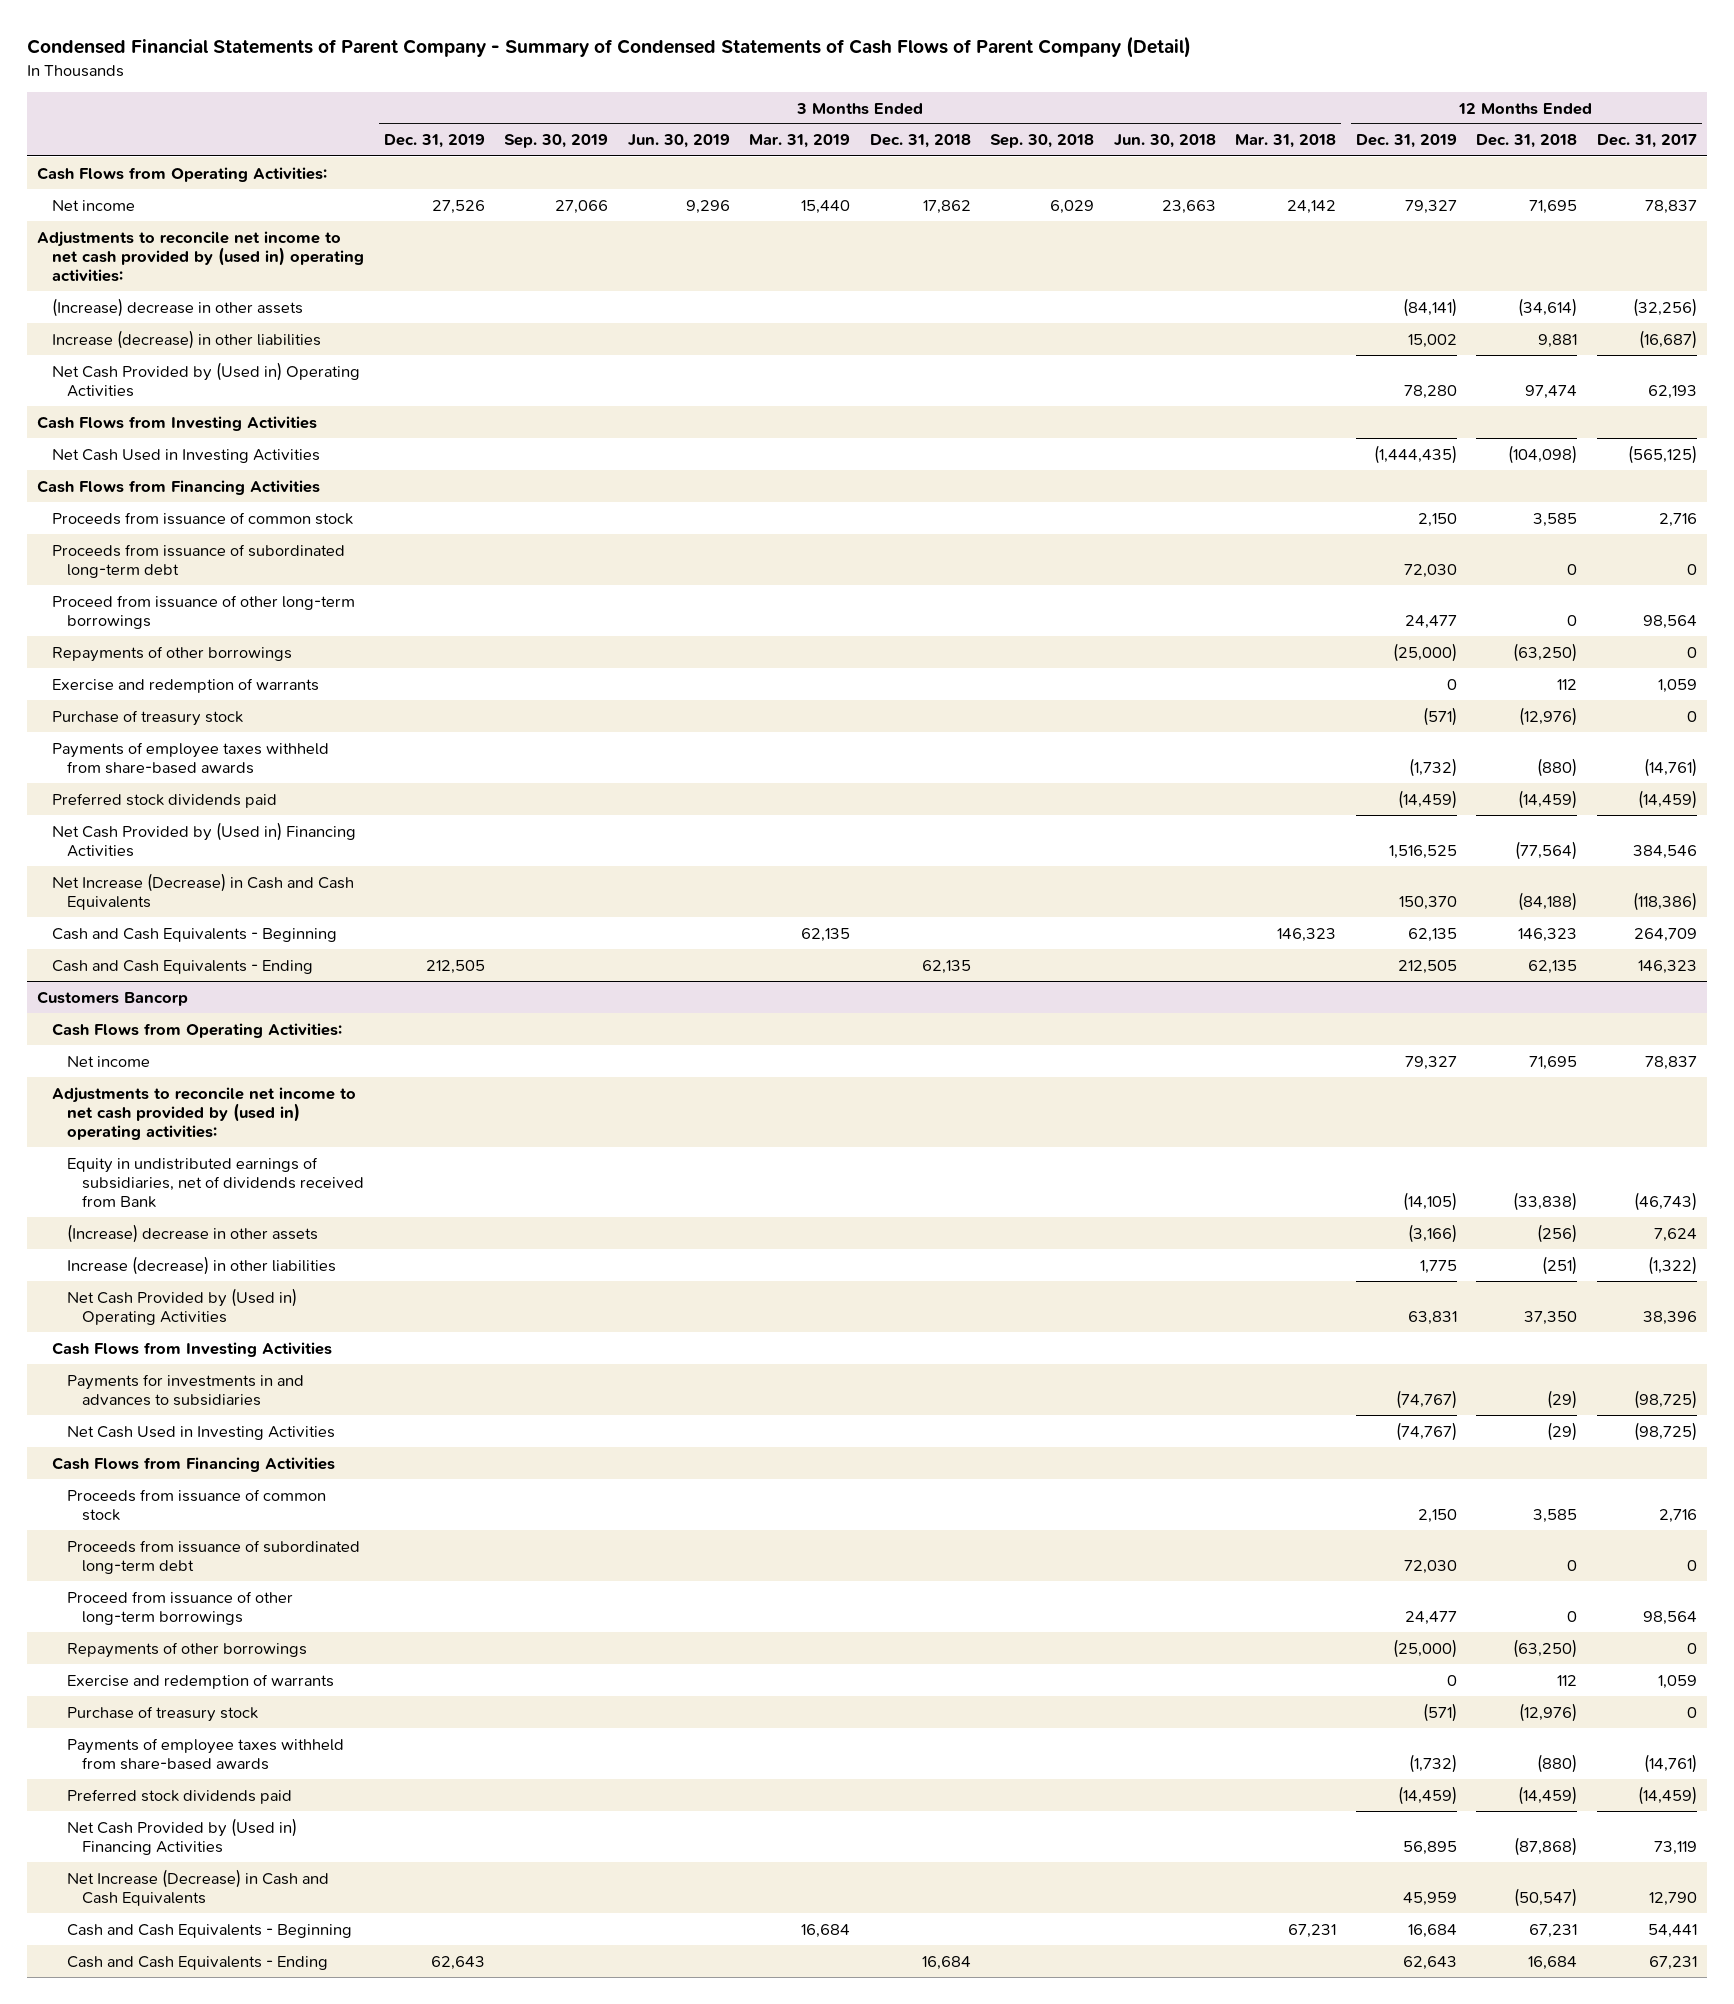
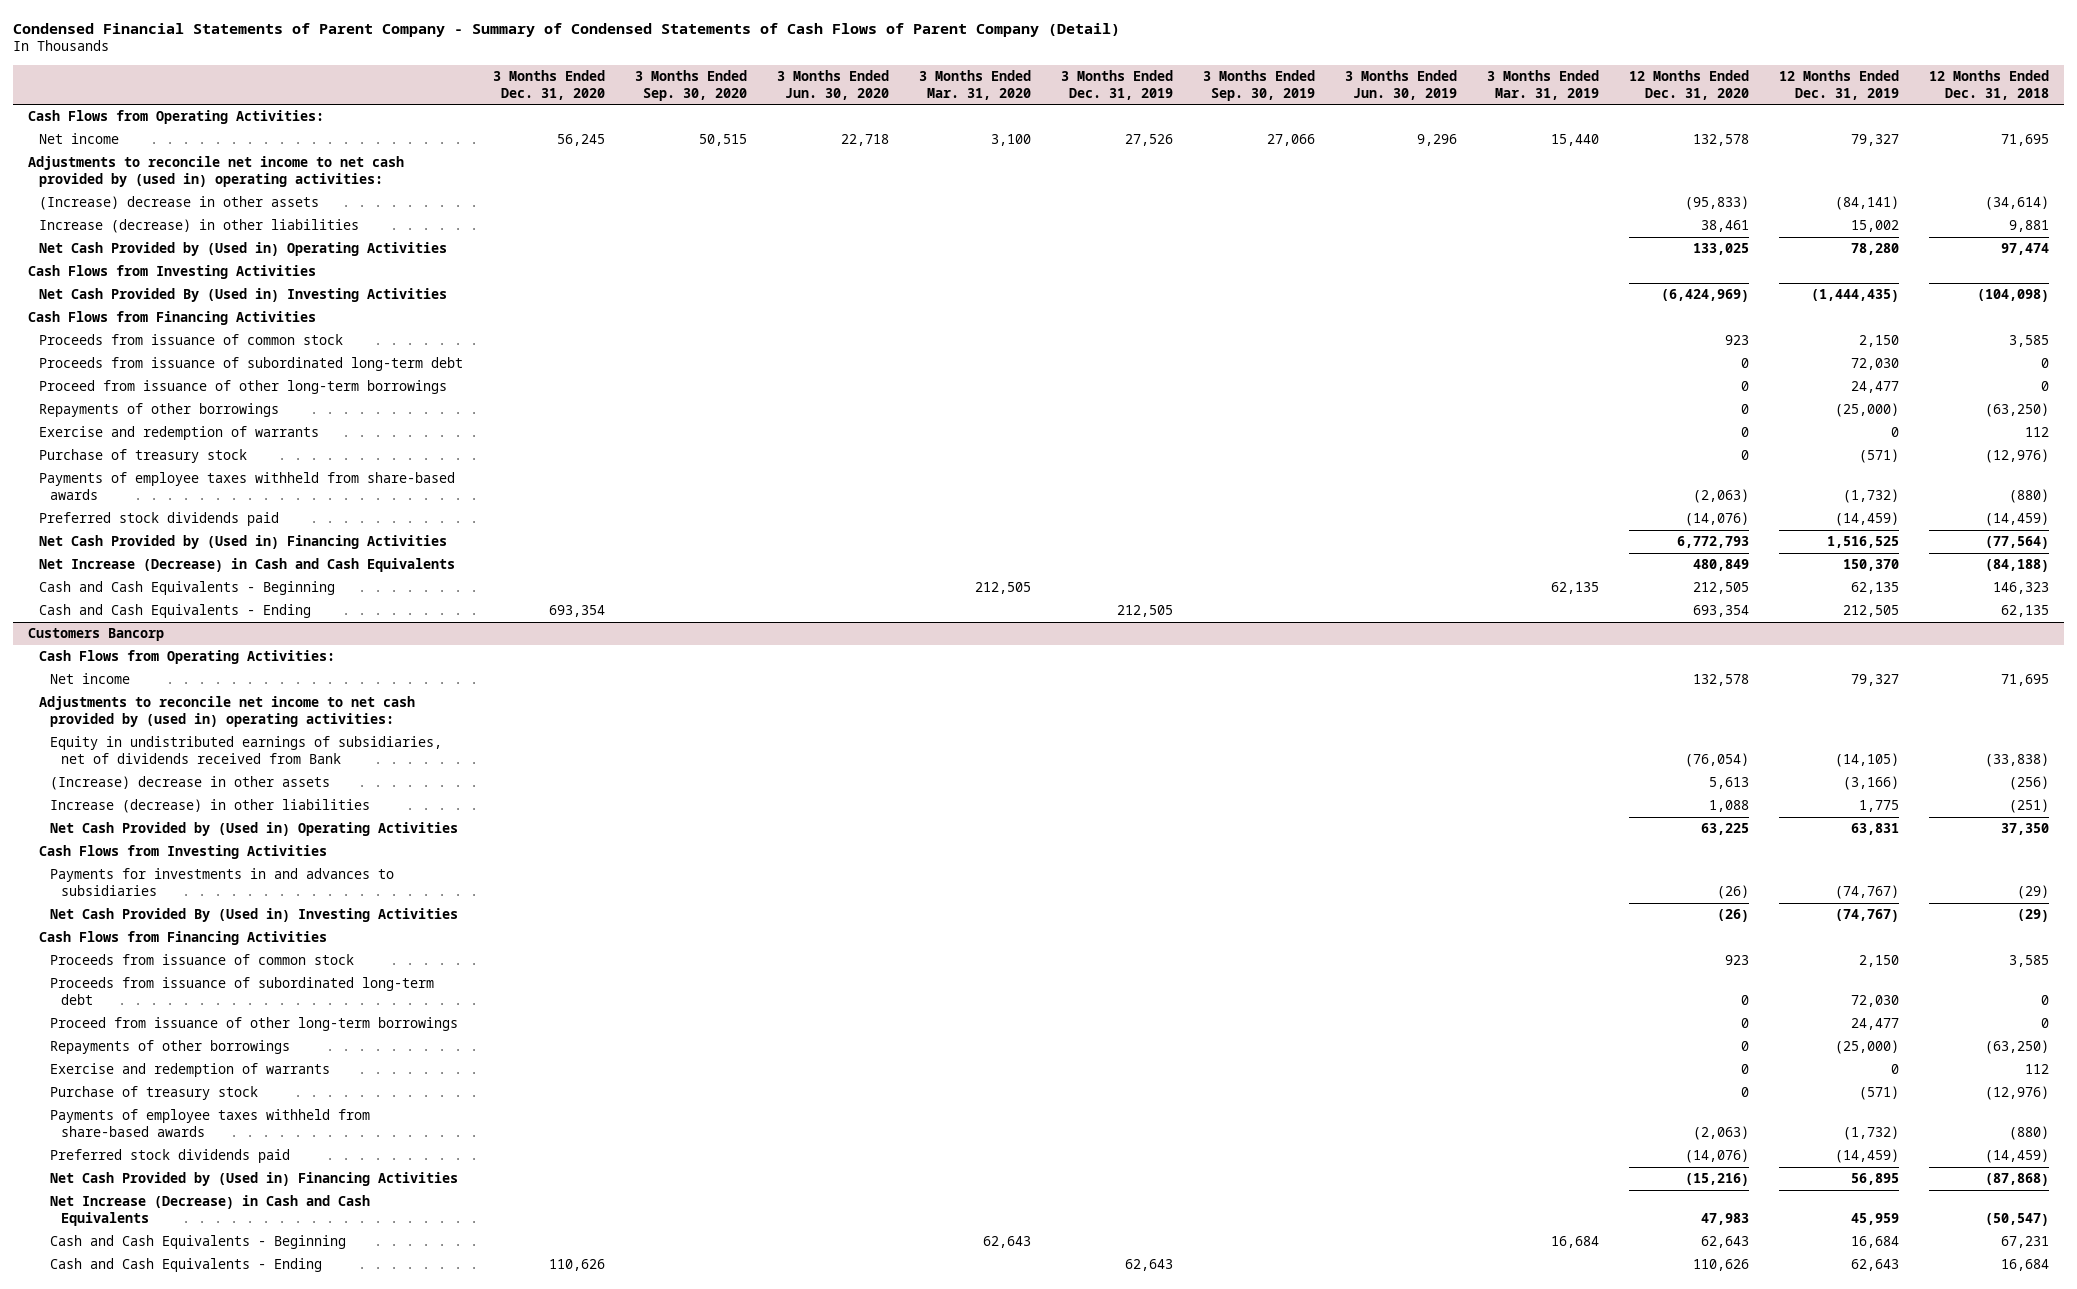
- | 3 Months Ended Dec. 31, 2019 | 3 Months Ended Sep. 30, 2019 | 3 Months Ended Jun. 30, 2019 | 3 Months Ended Mar. 31, 2019 | 3 Months Ended Dec. 31, 2018 | 3 Months Ended Sep. 30, 2018 | 3 Months Ended Jun. 30, 2018 | 3 Months Ended Mar. 31, 2018 | 12 Months Ended Dec. 31, 2019 | 12 Months Ended Dec. 31, 2018 | 12 Months Ended Dec. 31, 2017
+ | 3 Months Ended Dec. 31, 2020 | 3 Months Ended Sep. 30, 2020 | 3 Months Ended Jun. 30, 2020 | 3 Months Ended Mar. 31, 2020 | 3 Months Ended Dec. 31, 2019 | 3 Months Ended Sep. 30, 2019 | 3 Months Ended Jun. 30, 2019 | 3 Months Ended Mar. 31, 2019 | 12 Months Ended Dec. 31, 2020 | 12 Months Ended Dec. 31, 2019 | 12 Months Ended Dec. 31, 2018
- Net Cash Used in Investing Activities | | | | | | | | | (1,444,435) | (104,098) | (565,125)
+ Net Cash Provided By (Used in) Investing Activities | | | | | | | | | (6,424,969) | (1,444,435) | (104,098)
@ Customers Bancorp
- Net Cash Used in Investing Activities | | | | | | | | | (74,767) | (29) | (98,725)
+ Net Cash Provided By (Used in) Investing Activities | | | | | | | | | (26) | (74,767) | (29)

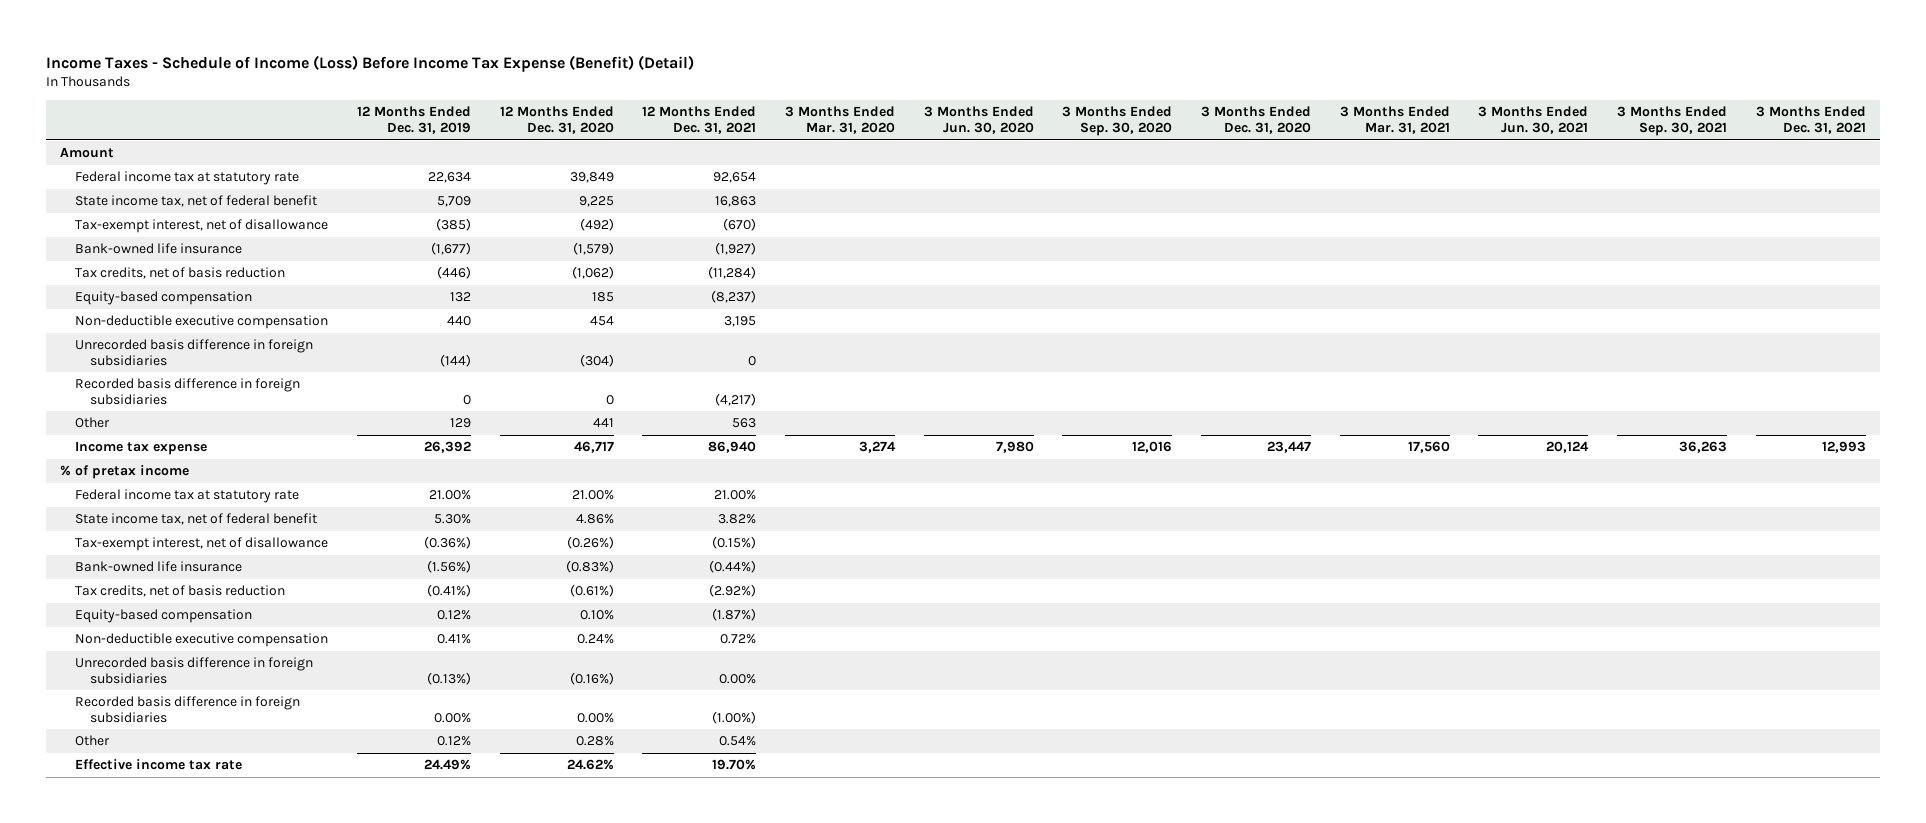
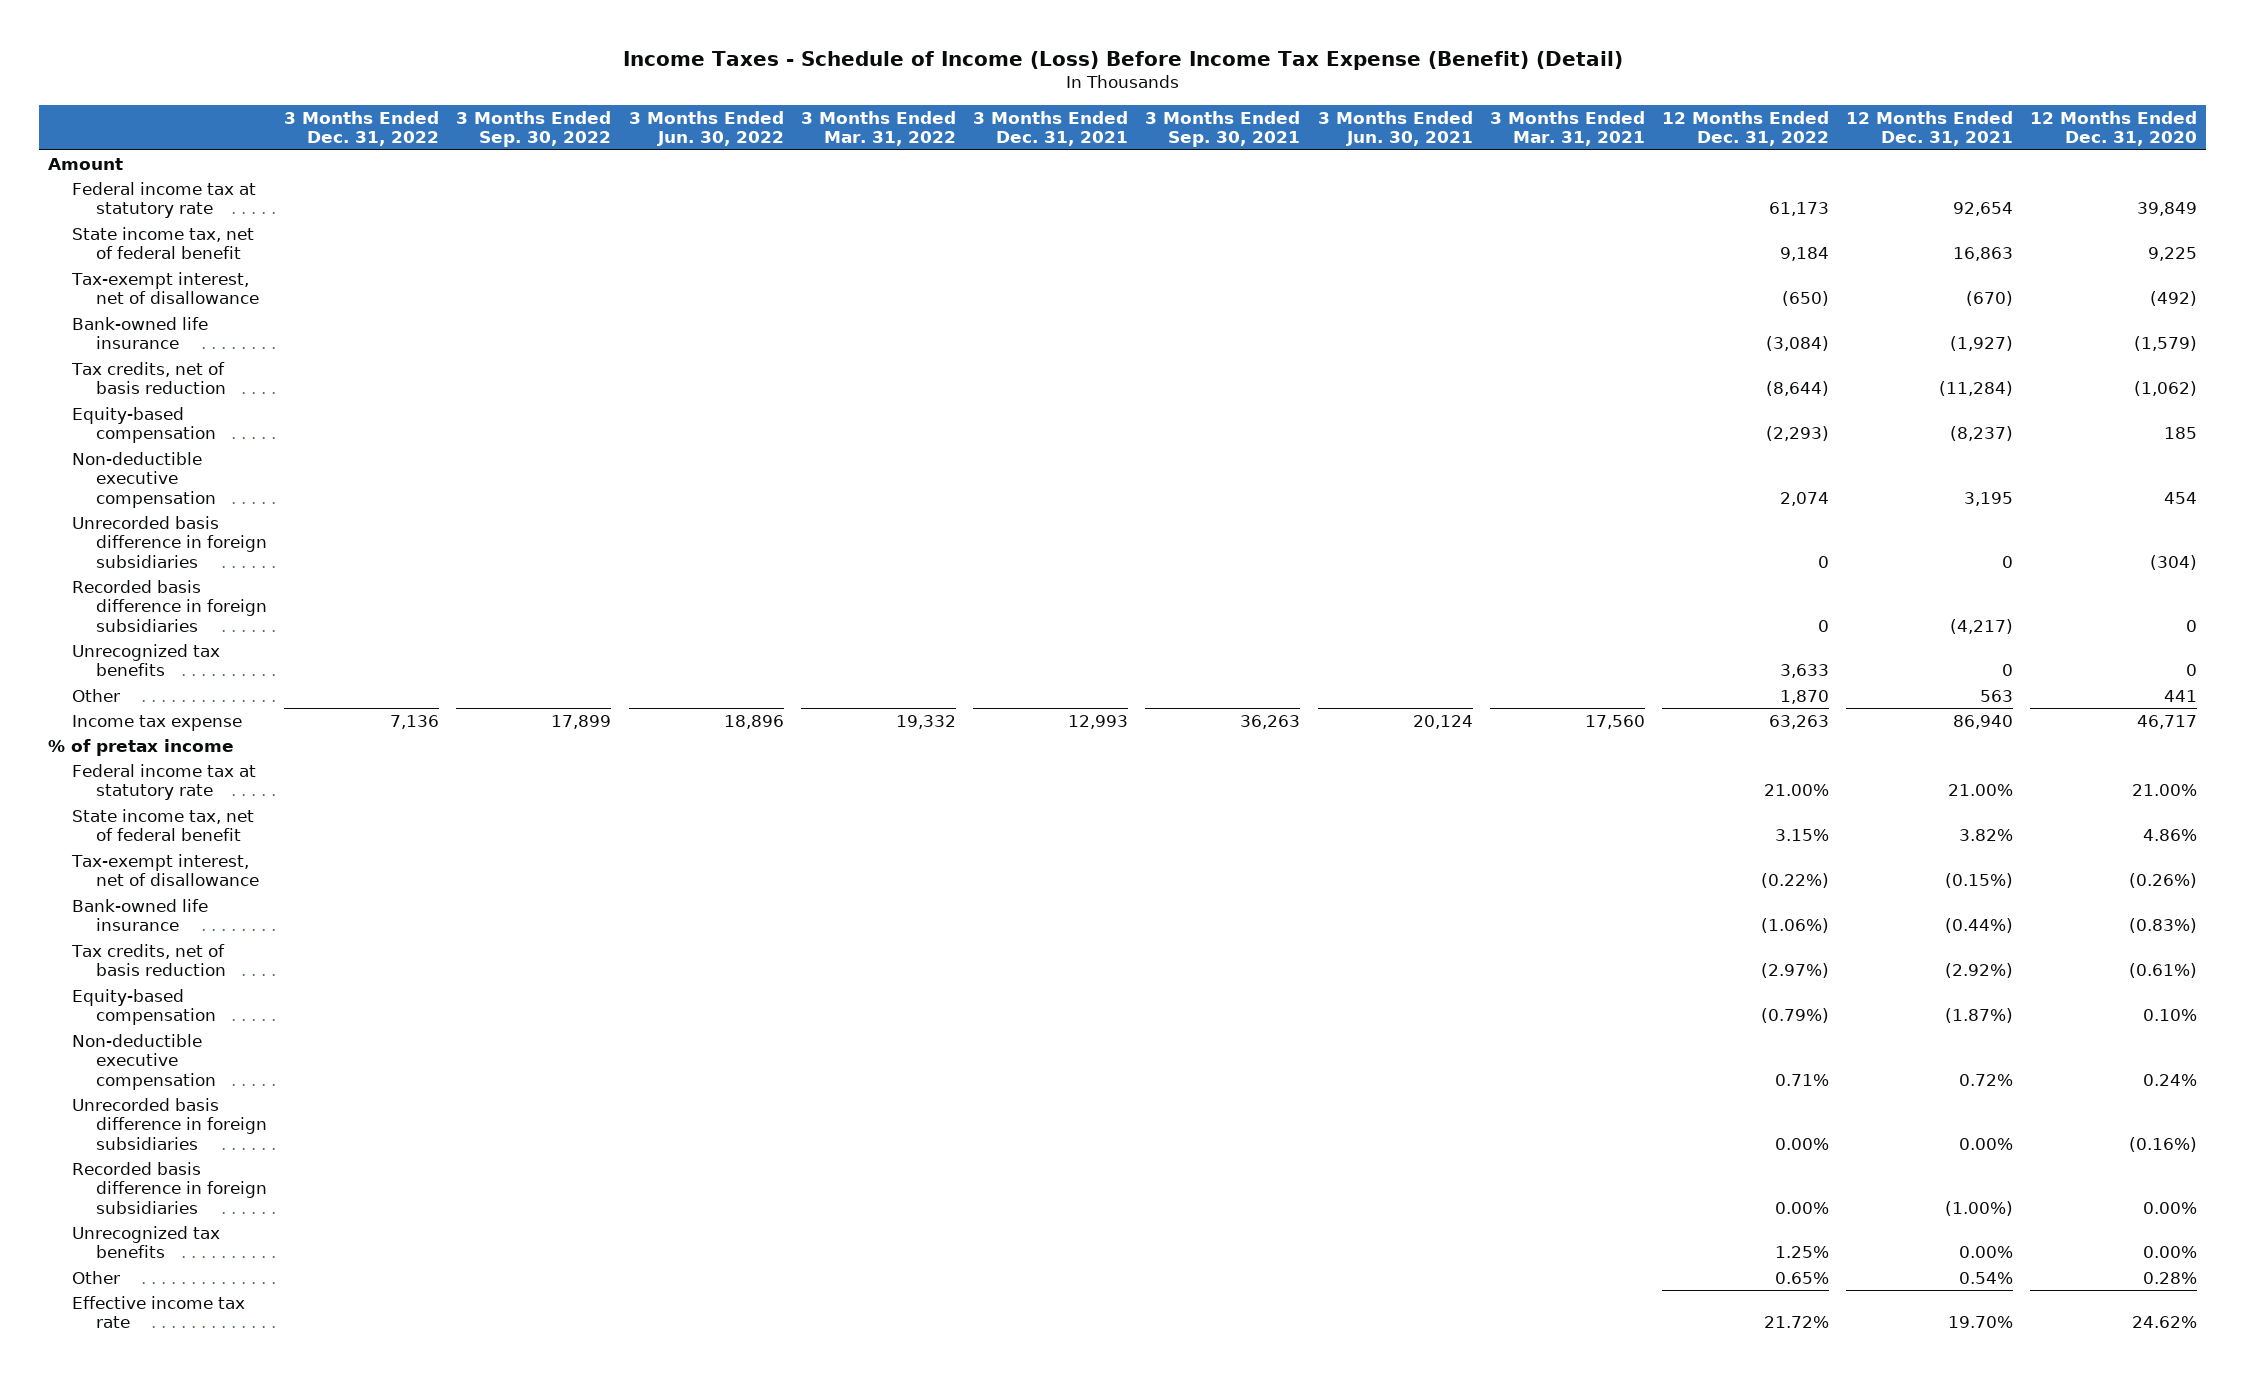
- | 12 Months Ended Dec. 31, 2019 | 12 Months Ended Dec. 31, 2020 | 12 Months Ended Dec. 31, 2021 | 3 Months Ended Mar. 31, 2020 | 3 Months Ended Jun. 30, 2020 | 3 Months Ended Sep. 30, 2020 | 3 Months Ended Dec. 31, 2020 | 3 Months Ended Mar. 31, 2021 | 3 Months Ended Jun. 30, 2021 | 3 Months Ended Sep. 30, 2021 | 3 Months Ended Dec. 31, 2021
+ | 3 Months Ended Dec. 31, 2022 | 3 Months Ended Sep. 30, 2022 | 3 Months Ended Jun. 30, 2022 | 3 Months Ended Mar. 31, 2022 | 3 Months Ended Dec. 31, 2021 | 3 Months Ended Sep. 30, 2021 | 3 Months Ended Jun. 30, 2021 | 3 Months Ended Mar. 31, 2021 | 12 Months Ended Dec. 31, 2022 | 12 Months Ended Dec. 31, 2021 | 12 Months Ended Dec. 31, 2020
+ Unrecognized tax benefits | | | | | | | | | 3,633 | 0 | 0
+ Unrecognized tax benefits | | | | | | | | | 1.25% | 0.00% | 0.00%

